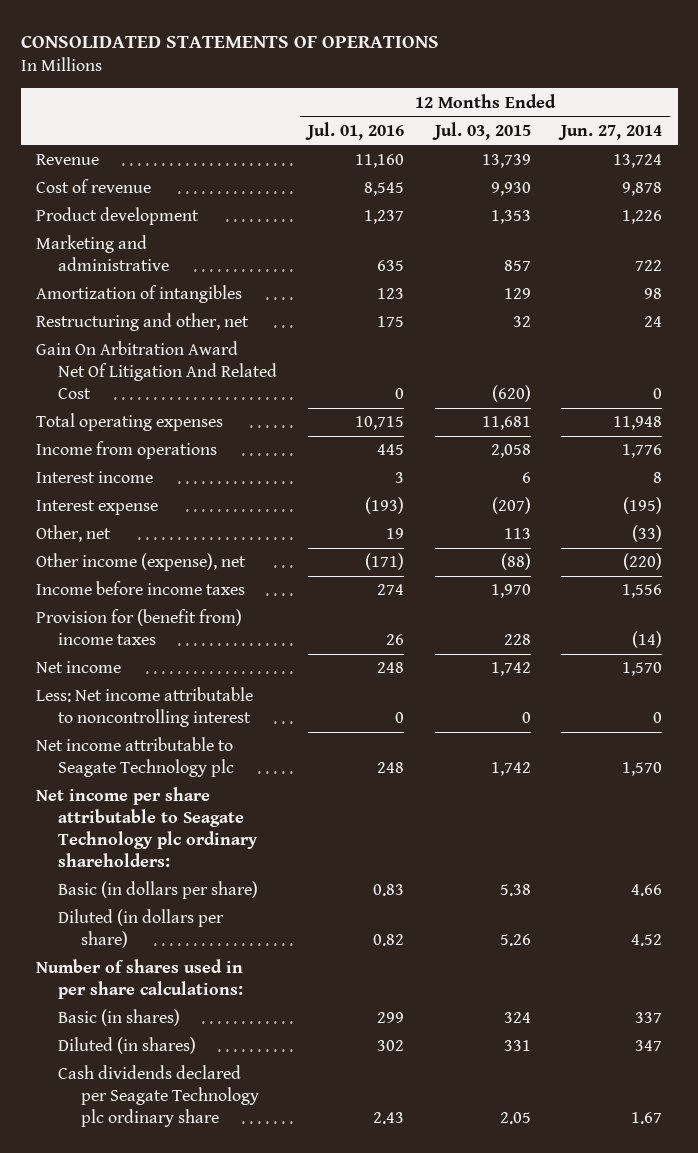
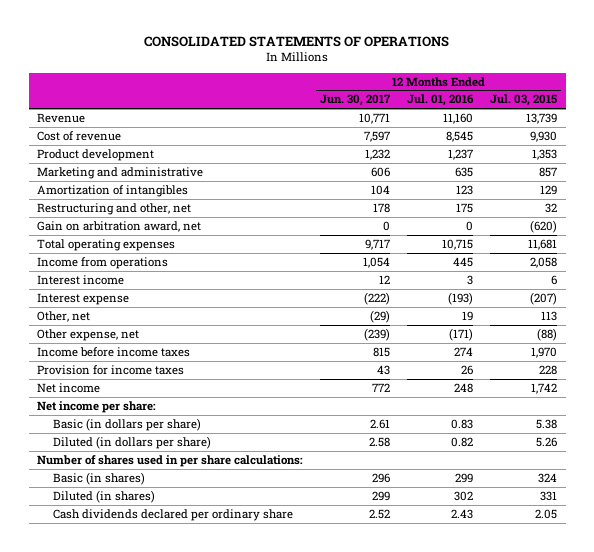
- | 12 Months Ended Jul. 01, 2016 | 12 Months Ended Jul. 03, 2015 | 12 Months Ended Jun. 27, 2014
+ | 12 Months Ended Jun. 30, 2017 | 12 Months Ended Jul. 01, 2016 | 12 Months Ended Jul. 03, 2015
- Gain On Arbitration Award Net Of Litigation And Related Cost | 0 | (620) | 0
+ Gain on arbitration award, net | 0 | 0 | (620)
- Other income (expense), net | (171) | (88) | (220)
+ Other expense, net | (239) | (171) | (88)
- Provision for (benefit from) income taxes | 26 | 228 | (14)
+ Provision for income taxes | 43 | 26 | 228
- Less: Net income attributable to noncontrolling interest | 0 | 0 | 0
- Net income attributable to Seagate Technology plc | 248 | 1,742 | 1,570
- Net income per share attributable to Seagate Technology plc ordinary shareholders:
+ Net income per share:
- Cash dividends declared per Seagate Technology plc ordinary share | 2.43 | 2.05 | 1.67
+ Cash dividends declared per ordinary share | 2.52 | 2.43 | 2.05

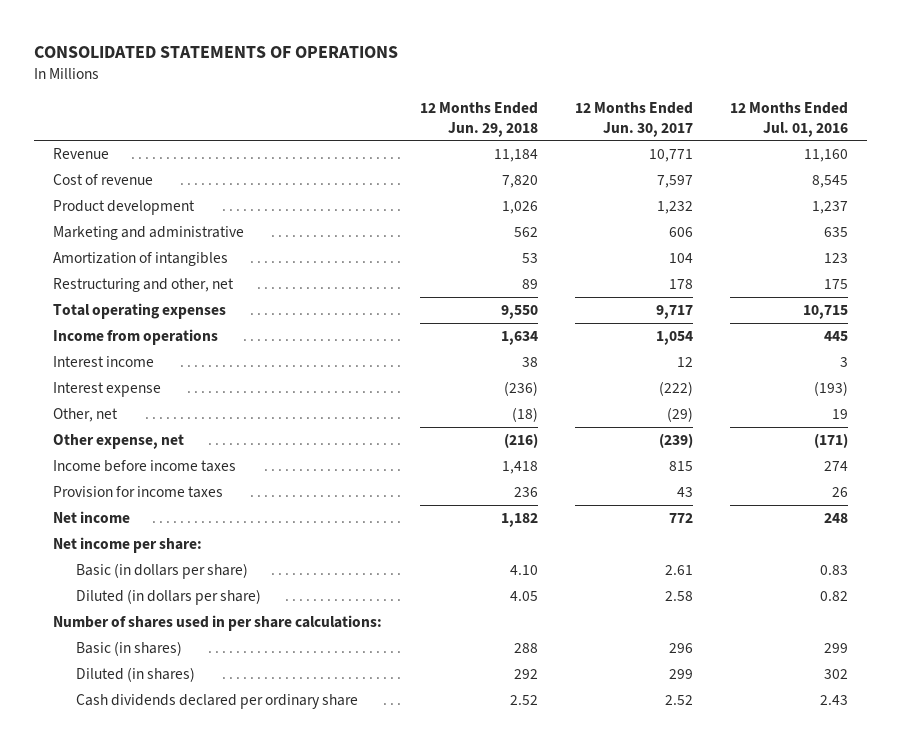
- | 12 Months Ended Jun. 30, 2017 | 12 Months Ended Jul. 01, 2016 | 12 Months Ended Jul. 03, 2015
+ | 12 Months Ended Jun. 29, 2018 | 12 Months Ended Jun. 30, 2017 | 12 Months Ended Jul. 01, 2016
- Gain on arbitration award, net | 0 | 0 | (620)

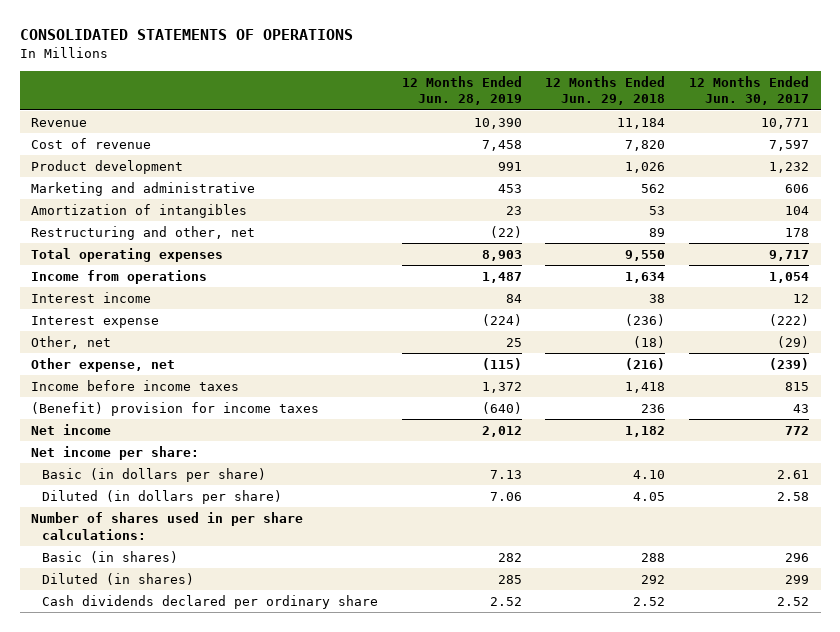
- | 12 Months Ended Jun. 29, 2018 | 12 Months Ended Jun. 30, 2017 | 12 Months Ended Jul. 01, 2016
+ | 12 Months Ended Jun. 28, 2019 | 12 Months Ended Jun. 29, 2018 | 12 Months Ended Jun. 30, 2017
- Provision for income taxes | 236 | 43 | 26
+ (Benefit) provision for income taxes | (640) | 236 | 43

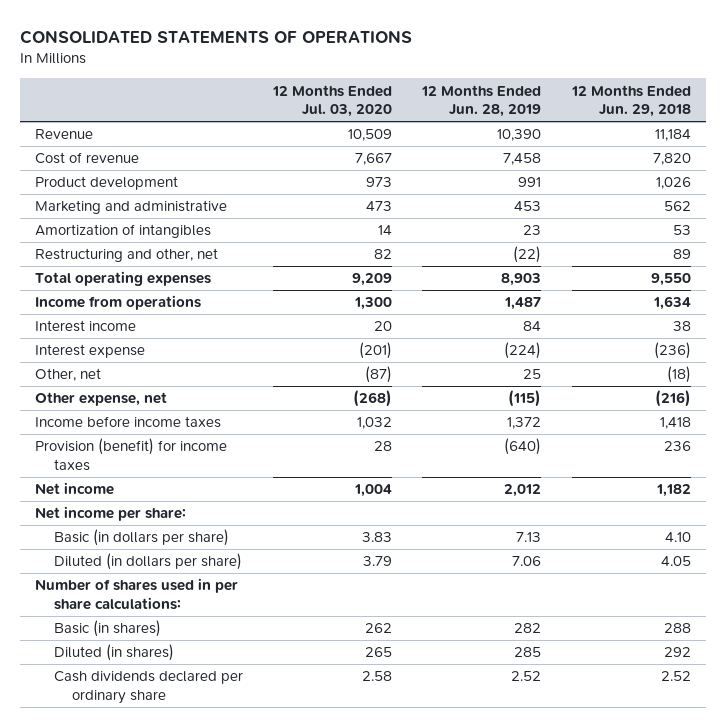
- | 12 Months Ended Jun. 28, 2019 | 12 Months Ended Jun. 29, 2018 | 12 Months Ended Jun. 30, 2017
+ | 12 Months Ended Jul. 03, 2020 | 12 Months Ended Jun. 28, 2019 | 12 Months Ended Jun. 29, 2018
- (Benefit) provision for income taxes | (640) | 236 | 43
+ Provision (benefit) for income taxes | 28 | (640) | 236

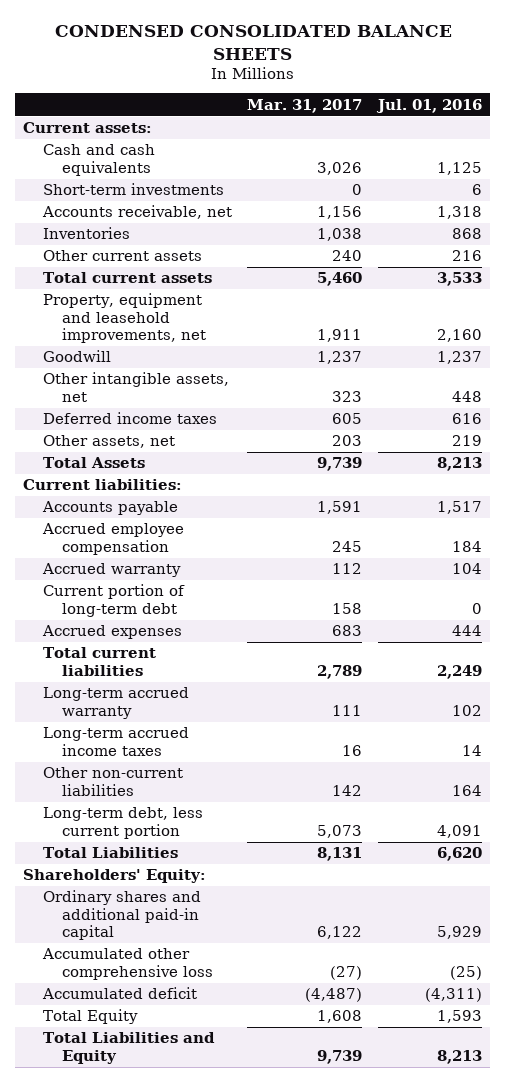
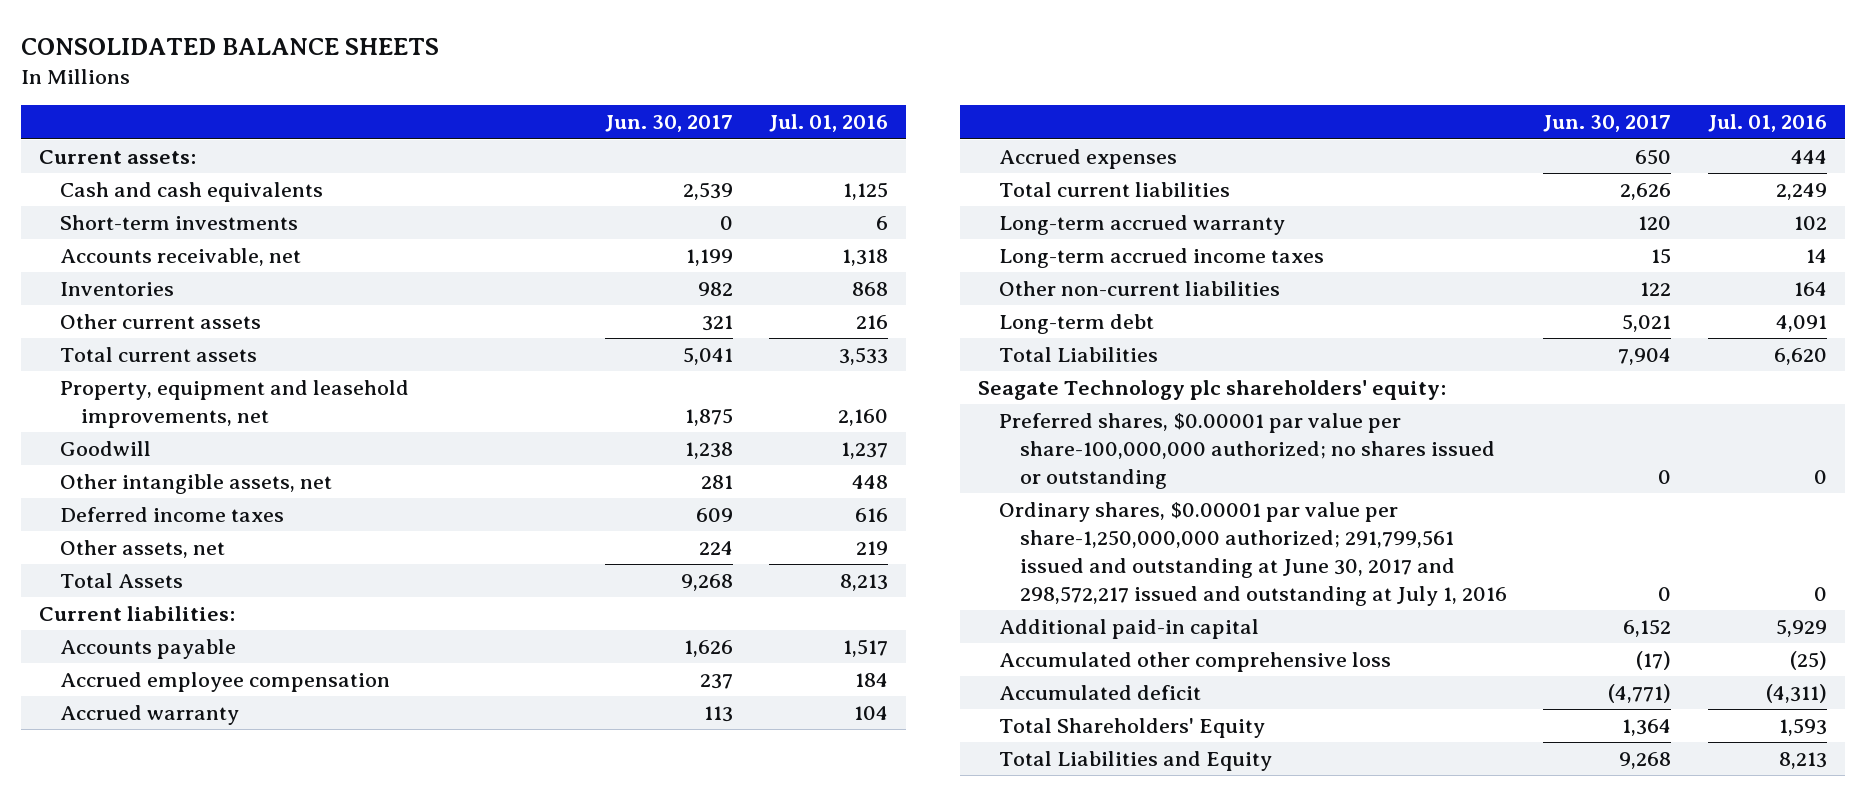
- CONDENSED CONSOLIDATED BALANCE SHEETS
+ CONSOLIDATED BALANCE SHEETS
- | Mar. 31, 2017 | Jul. 01, 2016
+ | Jun. 30, 2017 | Jul. 01, 2016
- Current portion of long-term debt | 158 | 0
- Long-term debt, less current portion | 5,073 | 4,091
+ Long-term debt | 5,021 | 4,091
- Shareholders' Equity:
- Ordinary shares and additional paid-in capital | 6,122 | 5,929
+ Seagate Technology plc shareholders' equity:
+ Preferred shares, $0.00001 par value per share-100,000,000 authorized; no shares issued or outstanding | 0 | 0
+ Ordinary shares, $0.00001 par value per share-1,250,000,000 authorized; 291,799,561 issued and outstanding at June 30, 2017 and 298,572,217 issued and outstanding at July 1, 2016 | 0 | 0
+ Additional paid-in capital | 6,152 | 5,929
- Total Equity | 1,608 | 1,593
+ Total Shareholders' Equity | 1,364 | 1,593

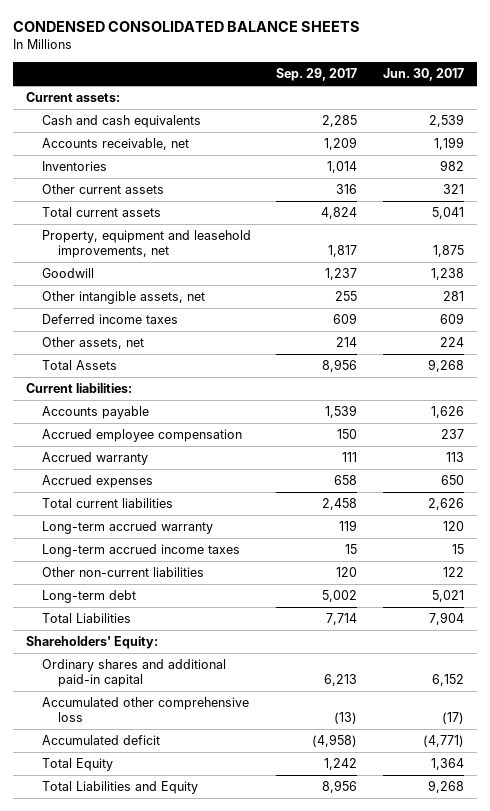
- CONSOLIDATED BALANCE SHEETS
+ CONDENSED CONSOLIDATED BALANCE SHEETS
- | Jun. 30, 2017 | Jul. 01, 2016
+ | Sep. 29, 2017 | Jun. 30, 2017
- Short-term investments | 0 | 6
- Seagate Technology plc shareholders' equity:
- Preferred shares, $0.00001 par value per share-100,000,000 authorized; no shares issued or outstanding | 0 | 0
- Ordinary shares, $0.00001 par value per share-1,250,000,000 authorized; 291,799,561 issued and outstanding at June 30, 2017 and 298,572,217 issued and outstanding at July 1, 2016 | 0 | 0
- Additional paid-in capital | 6,152 | 5,929
+ Shareholders' Equity:
+ Ordinary shares and additional paid-in capital | 6,213 | 6,152
- Total Shareholders' Equity | 1,364 | 1,593
+ Total Equity | 1,242 | 1,364

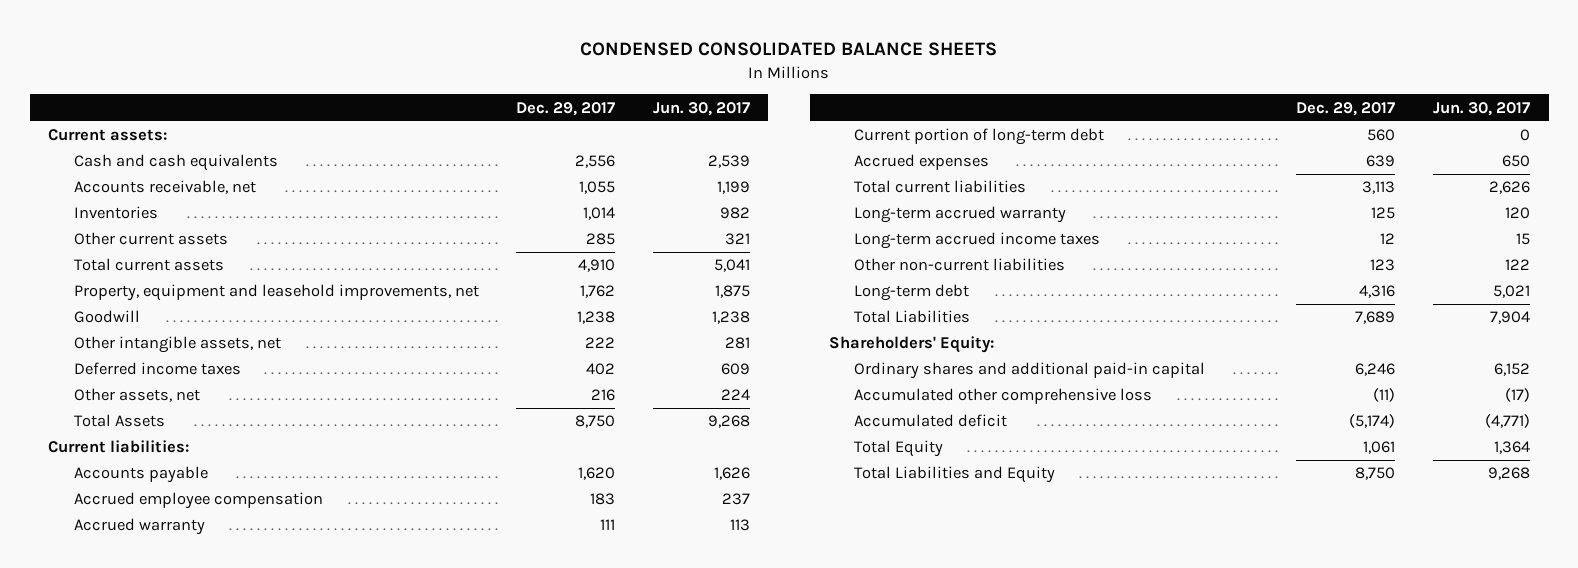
- | Sep. 29, 2017 | Jun. 30, 2017
+ | Dec. 29, 2017 | Jun. 30, 2017
+ Current portion of long-term debt | 560 | 0

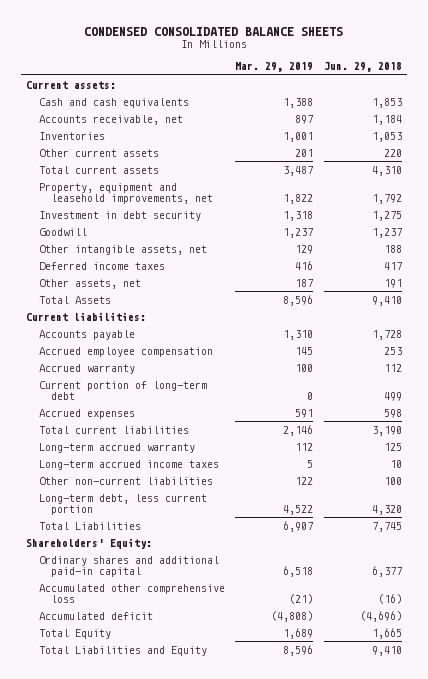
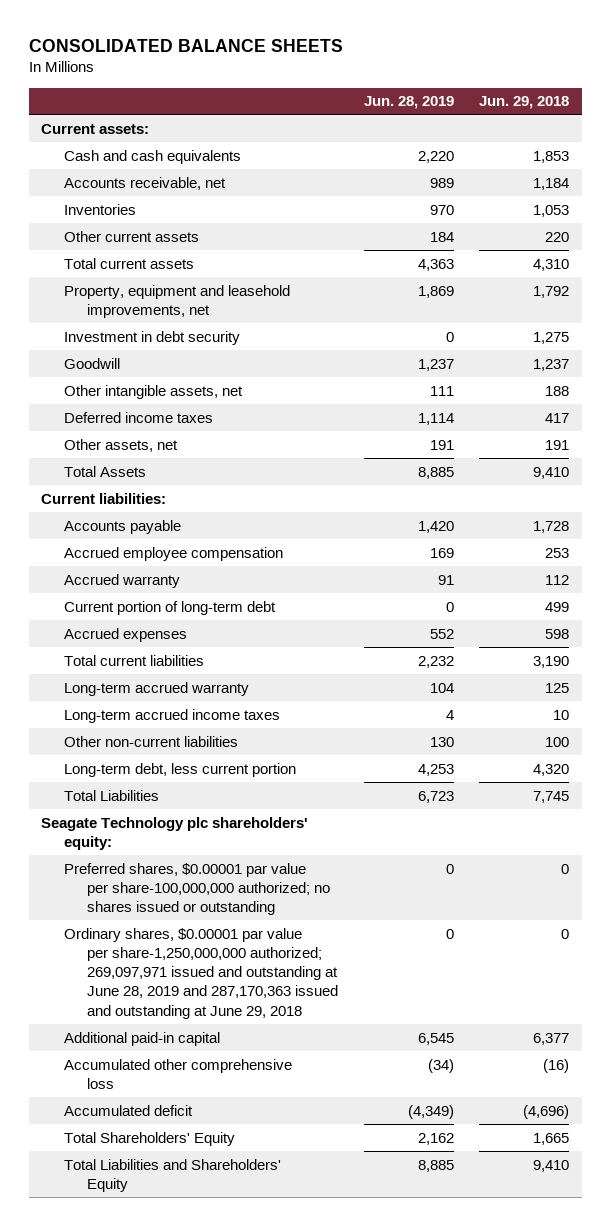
- CONDENSED CONSOLIDATED BALANCE SHEETS
+ CONSOLIDATED BALANCE SHEETS
- | Mar. 29, 2019 | Jun. 29, 2018
+ | Jun. 28, 2019 | Jun. 29, 2018
- Shareholders' Equity:
- Ordinary shares and additional paid-in capital | 6,518 | 6,377
+ Seagate Technology plc shareholders' equity:
+ Preferred shares, $0.00001 par value per share-100,000,000 authorized; no shares issued or outstanding | 0 | 0
+ Ordinary shares, $0.00001 par value per share-1,250,000,000 authorized; 269,097,971 issued and outstanding at June 28, 2019 and 287,170,363 issued and outstanding at June 29, 2018 | 0 | 0
+ Additional paid-in capital | 6,545 | 6,377
- Total Equity | 1,689 | 1,665
- Total Liabilities and Equity | 8,596 | 9,410
+ Total Shareholders' Equity | 2,162 | 1,665
+ Total Liabilities and Shareholders' Equity | 8,885 | 9,410

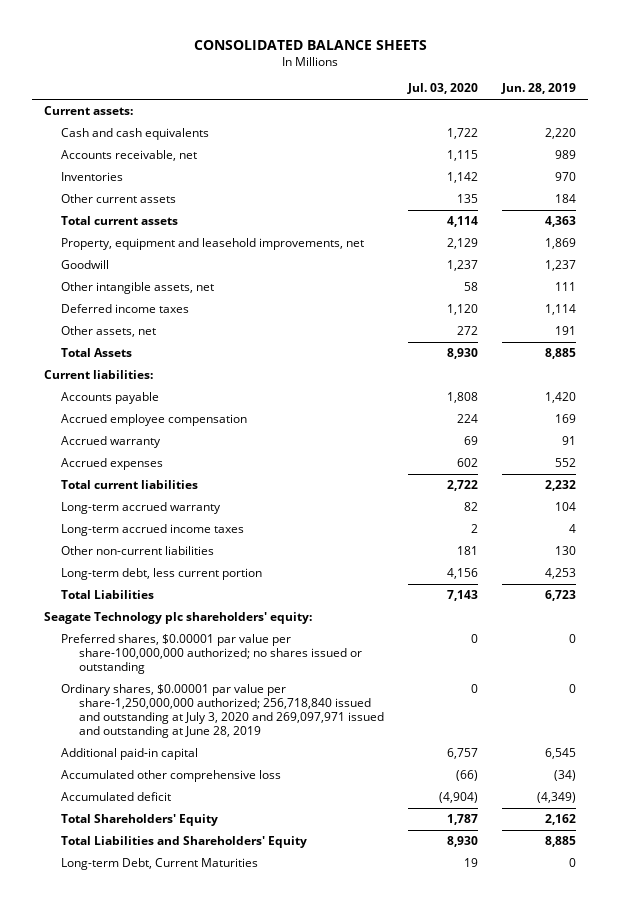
- | Jun. 28, 2019 | Jun. 29, 2018
+ | Jul. 03, 2020 | Jun. 28, 2019
- Investment in debt security | 0 | 1,275
- Current portion of long-term debt | 0 | 499
- Ordinary shares, $0.00001 par value per share-1,250,000,000 authorized; 269,097,971 issued and outstanding at June 28, 2019 and 287,170,363 issued and outstanding at June 29, 2018 | 0 | 0
+ Ordinary shares, $0.00001 par value per share-1,250,000,000 authorized; 256,718,840 issued and outstanding at July 3, 2020 and 269,097,971 issued and outstanding at June 28, 2019 | 0 | 0
+ Long-term Debt, Current Maturities | 19 | 0

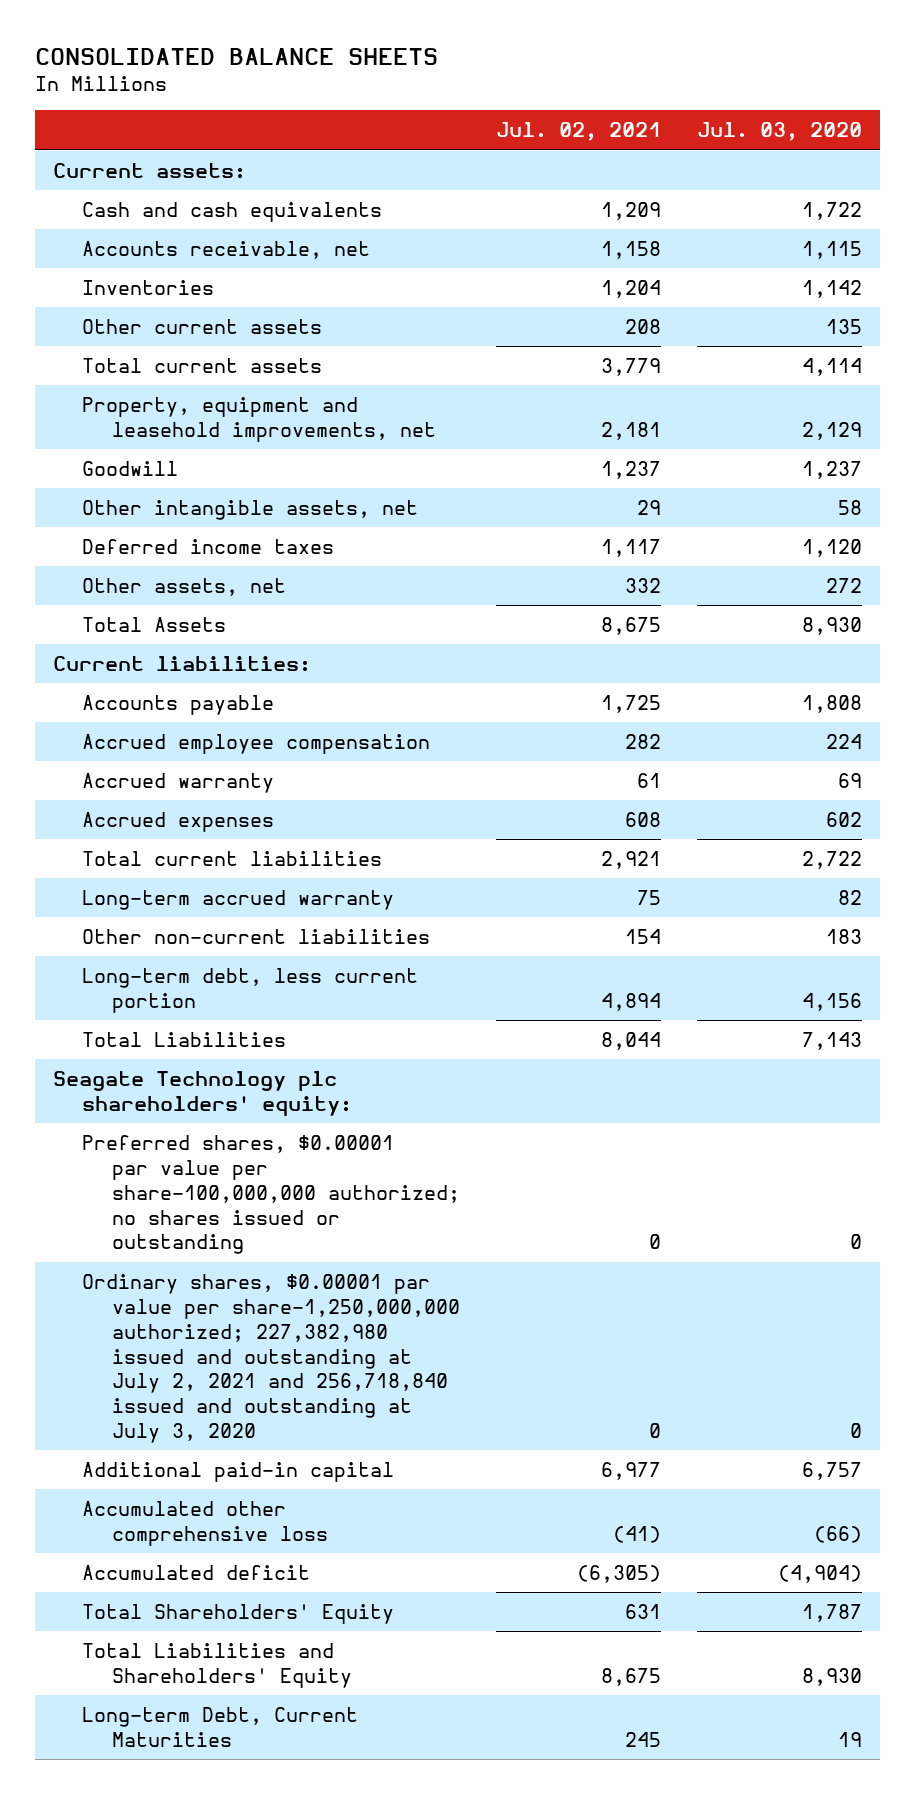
- | Jul. 03, 2020 | Jun. 28, 2019
+ | Jul. 02, 2021 | Jul. 03, 2020
- Long-term accrued income taxes | 2 | 4
- Other non-current liabilities | 181 | 130
+ Other non-current liabilities | 154 | 183
- Ordinary shares, $0.00001 par value per share-1,250,000,000 authorized; 256,718,840 issued and outstanding at July 3, 2020 and 269,097,971 issued and outstanding at June 28, 2019 | 0 | 0
+ Ordinary shares, $0.00001 par value per share-1,250,000,000 authorized; 227,382,980 issued and outstanding at July 2, 2021 and 256,718,840 issued and outstanding at July 3, 2020 | 0 | 0

